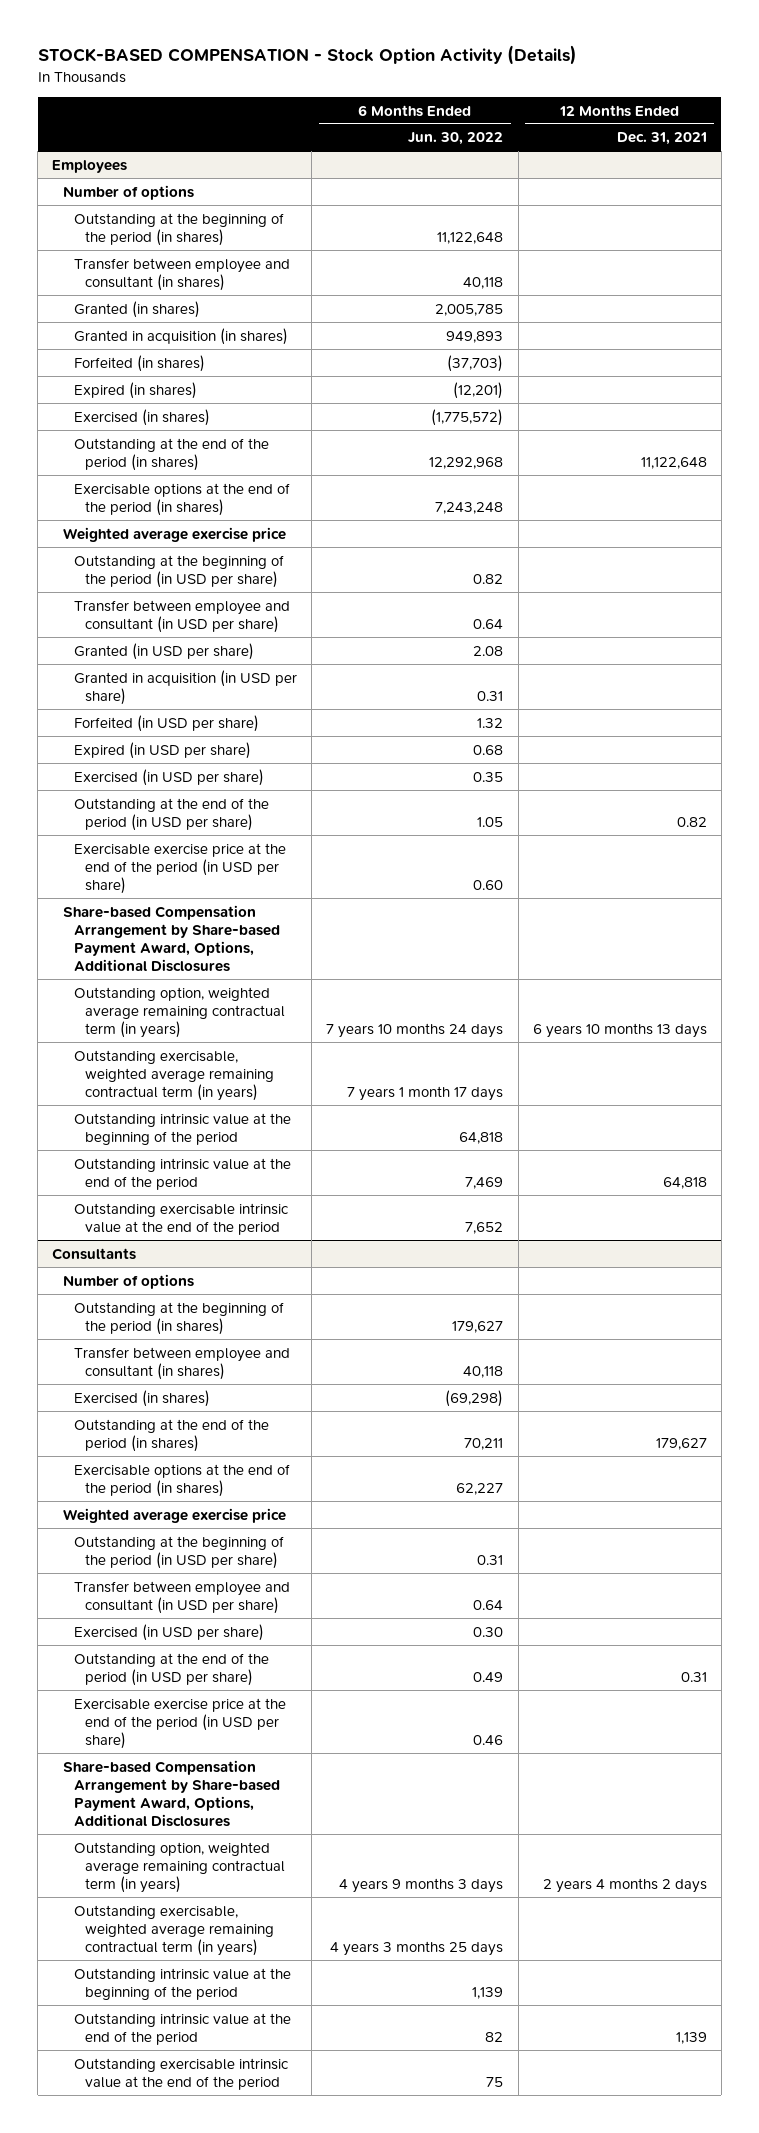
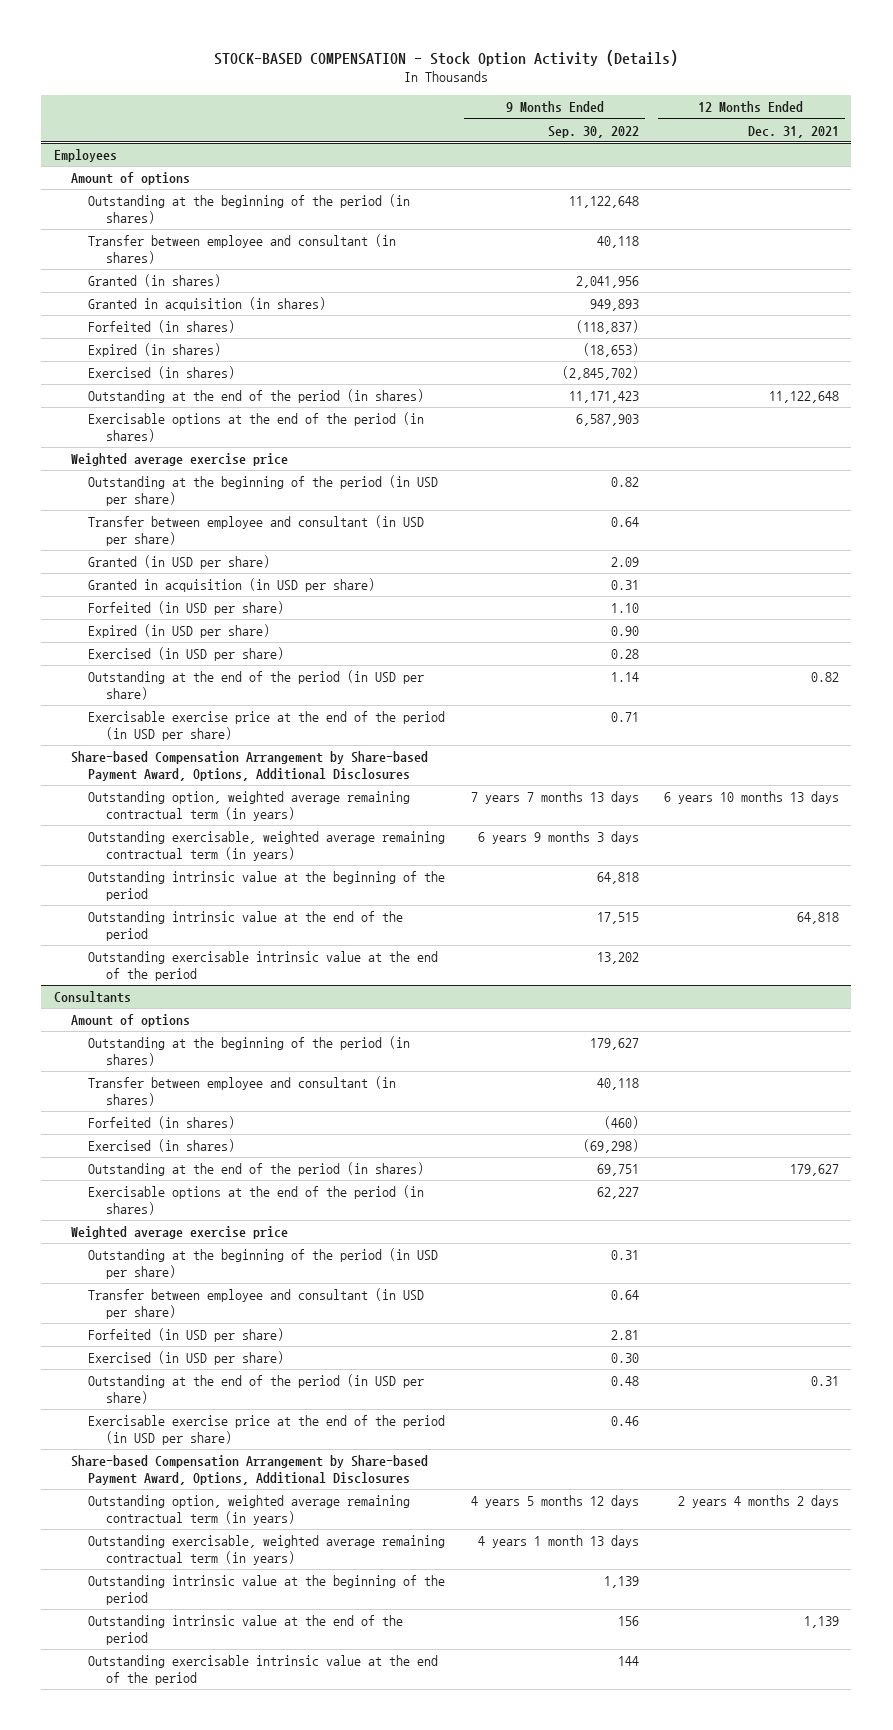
- | 6 Months Ended Jun. 30, 2022 | 12 Months Ended Dec. 31, 2021
+ | 9 Months Ended Sep. 30, 2022 | 12 Months Ended Dec. 31, 2021
@ Employees
- Number of options
+ Amount of options
@ Consultants
- Number of options
+ Amount of options
+ Forfeited (in shares) | (460) |
+ Forfeited (in USD per share) | 2.81 |

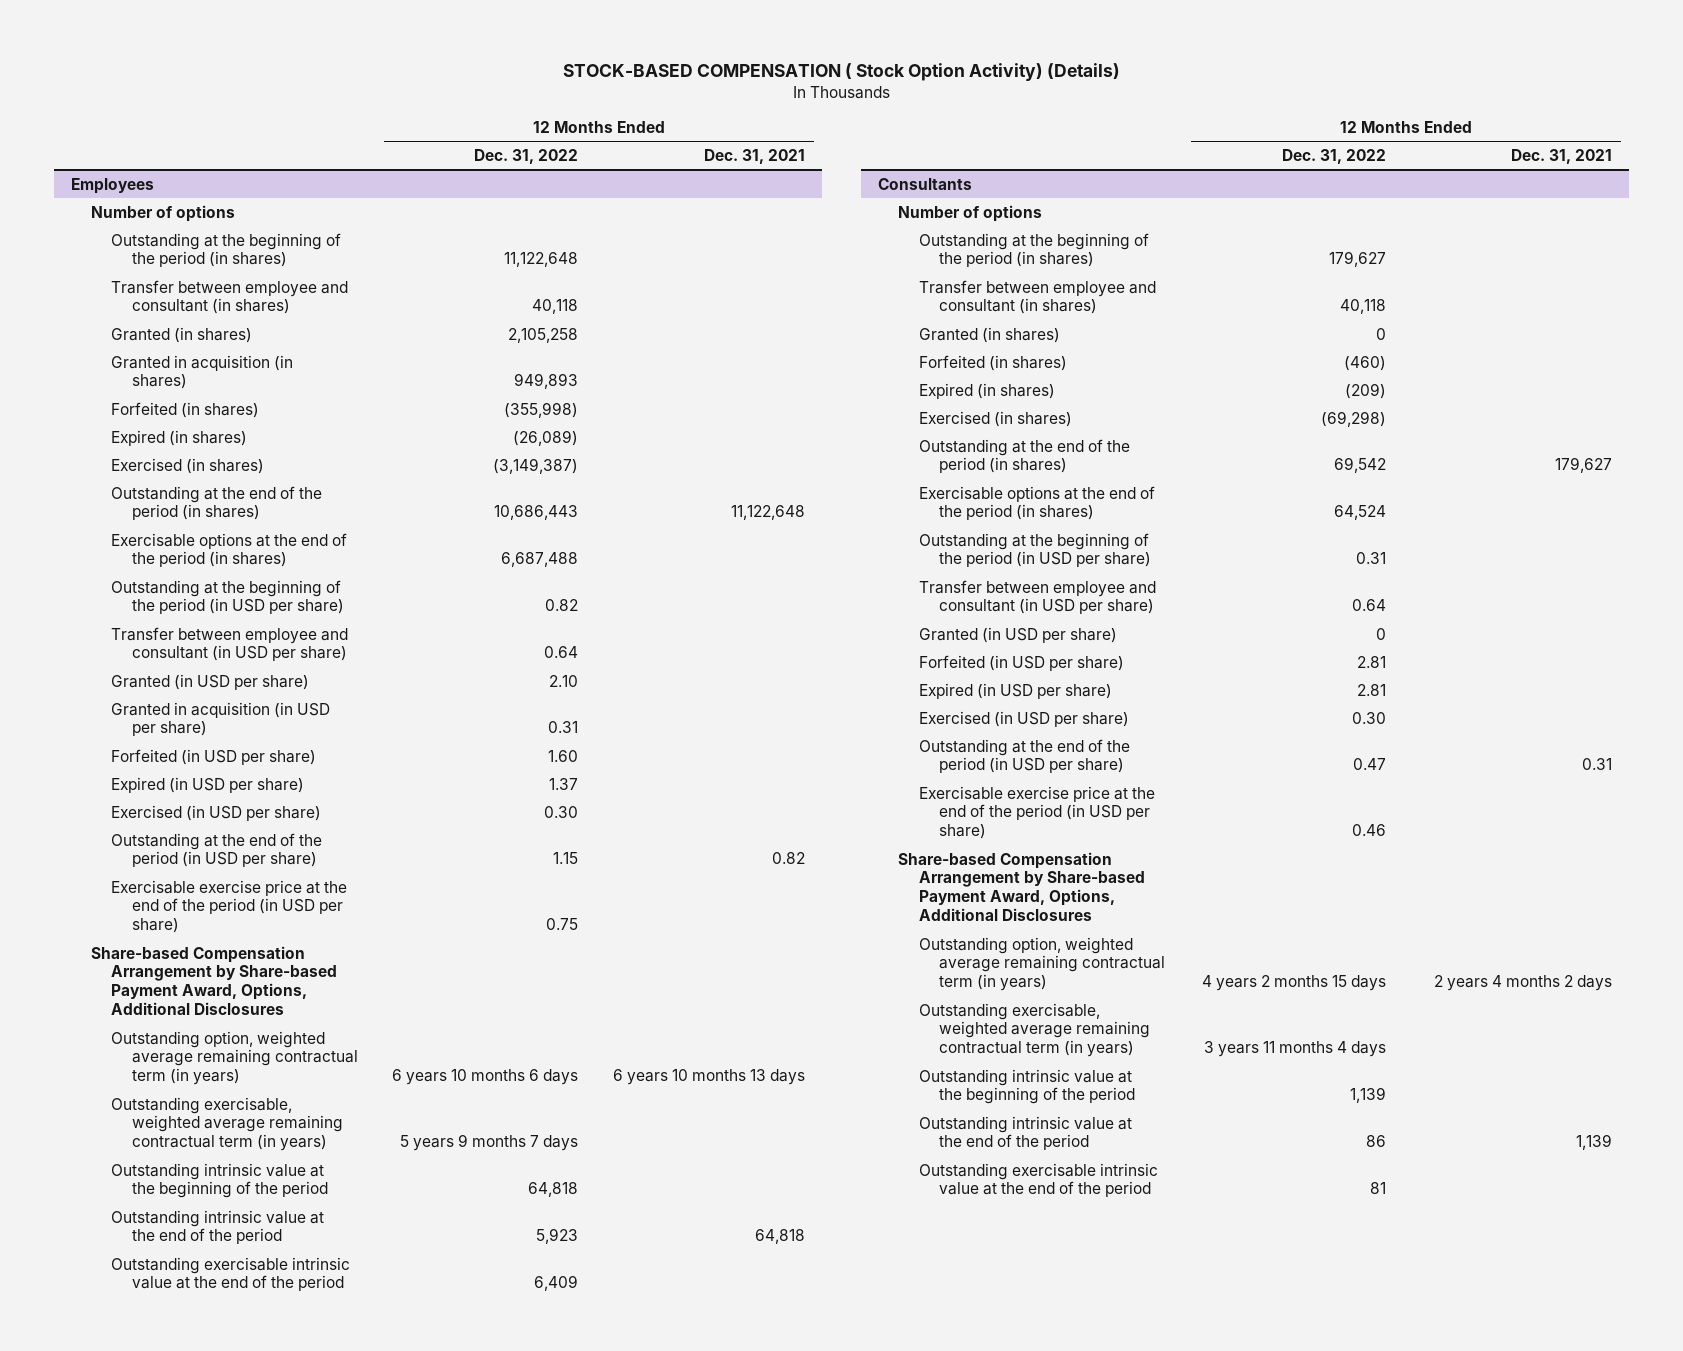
- STOCK-BASED COMPENSATION - Stock Option Activity (Details)
+ STOCK-BASED COMPENSATION ( Stock Option Activity) (Details)
- | 9 Months Ended Sep. 30, 2022 | 12 Months Ended Dec. 31, 2021
+ | 12 Months Ended Dec. 31, 2022 | 12 Months Ended Dec. 31, 2021
@ Employees
- Amount of options
+ Number of options
- Weighted average exercise price
@ Consultants
- Amount of options
+ Number of options
+ Granted (in shares) | 0 |
+ Expired (in shares) | (209) |
- Weighted average exercise price
+ Granted (in USD per share) | 0 |
+ Expired (in USD per share) | 2.81 |

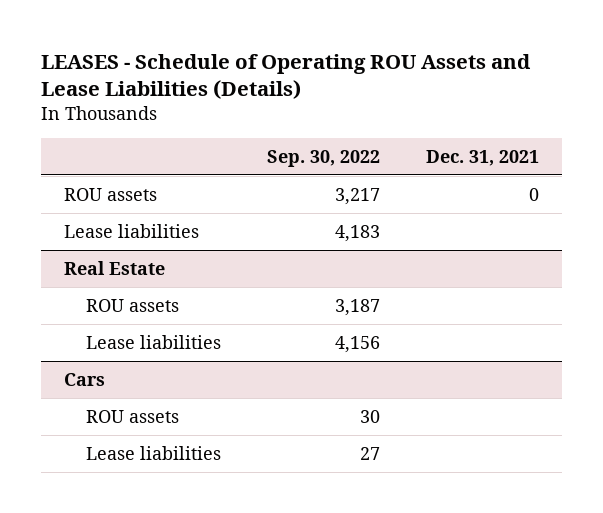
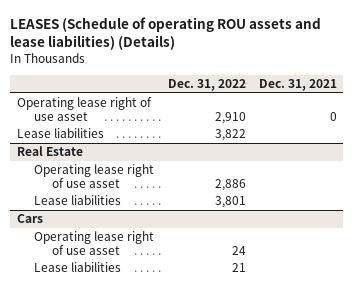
- LEASES - Schedule of Operating ROU Assets and Lease Liabilities (Details)
+ LEASES (Schedule of operating ROU assets and lease liabilities) (Details)
- | Sep. 30, 2022 | Dec. 31, 2021
+ | Dec. 31, 2022 | Dec. 31, 2021
- ROU assets | 3,217 | 0
+ Operating lease right of use asset | 2,910 | 0
@ Real Estate
- ROU assets | 3,187 |
+ Operating lease right of use asset | 2,886 |
@ Cars
- ROU assets | 30 |
+ Operating lease right of use asset | 24 |

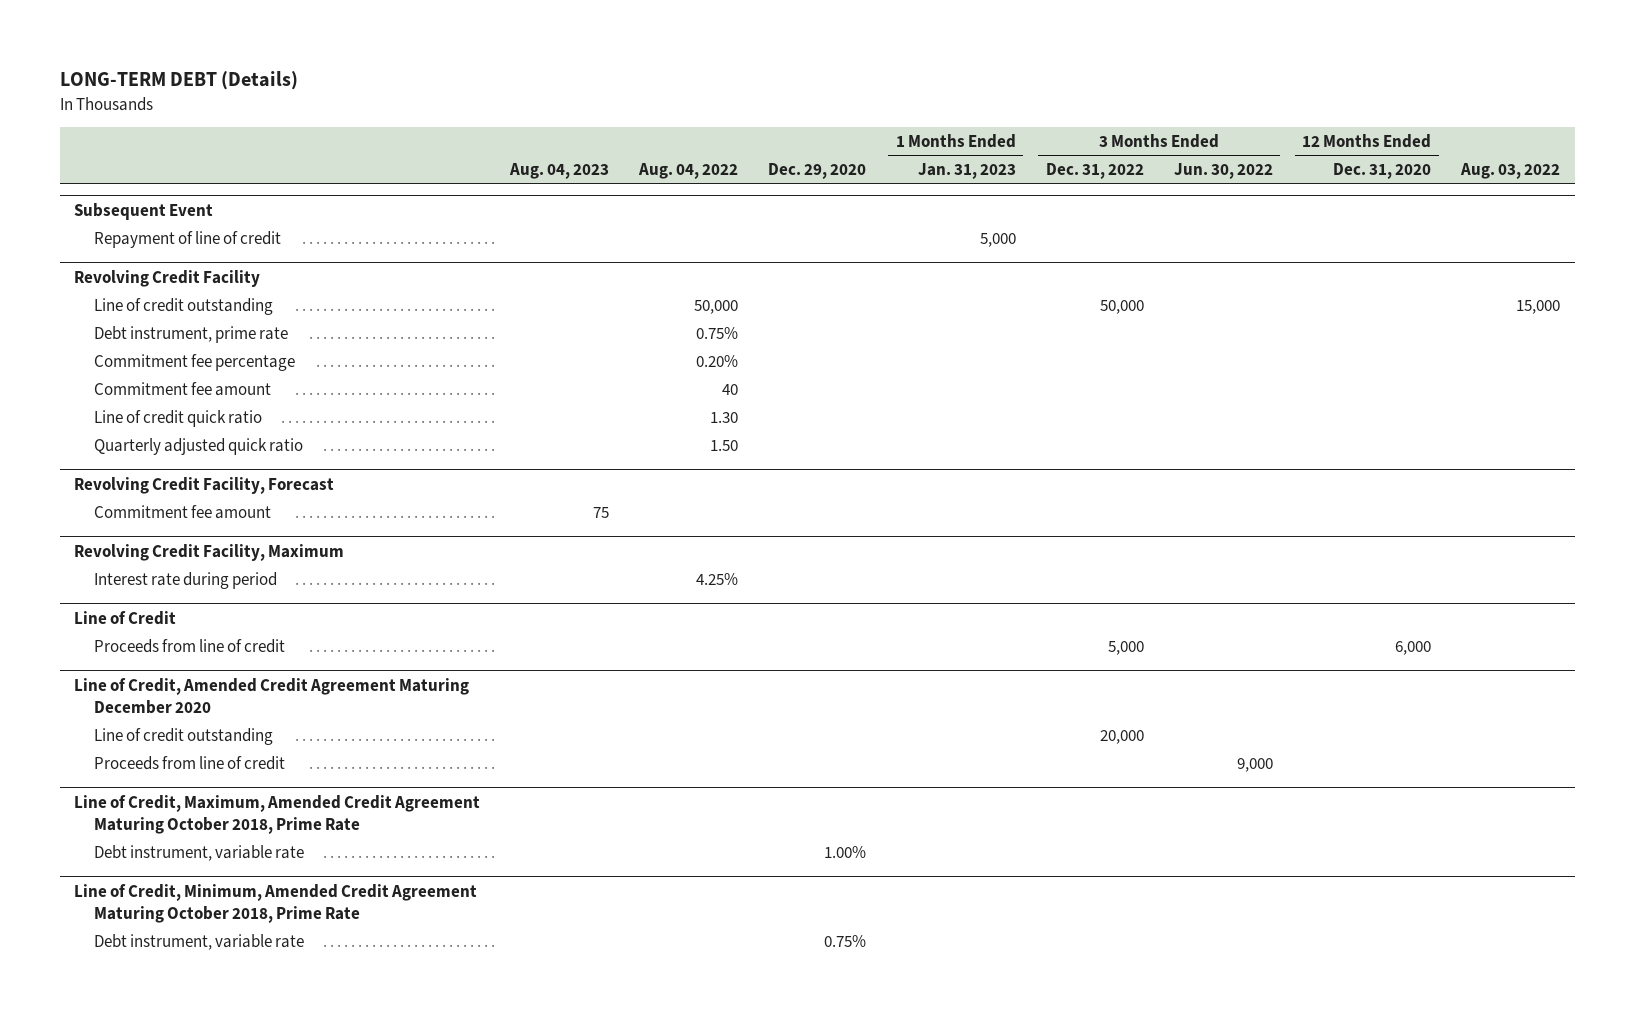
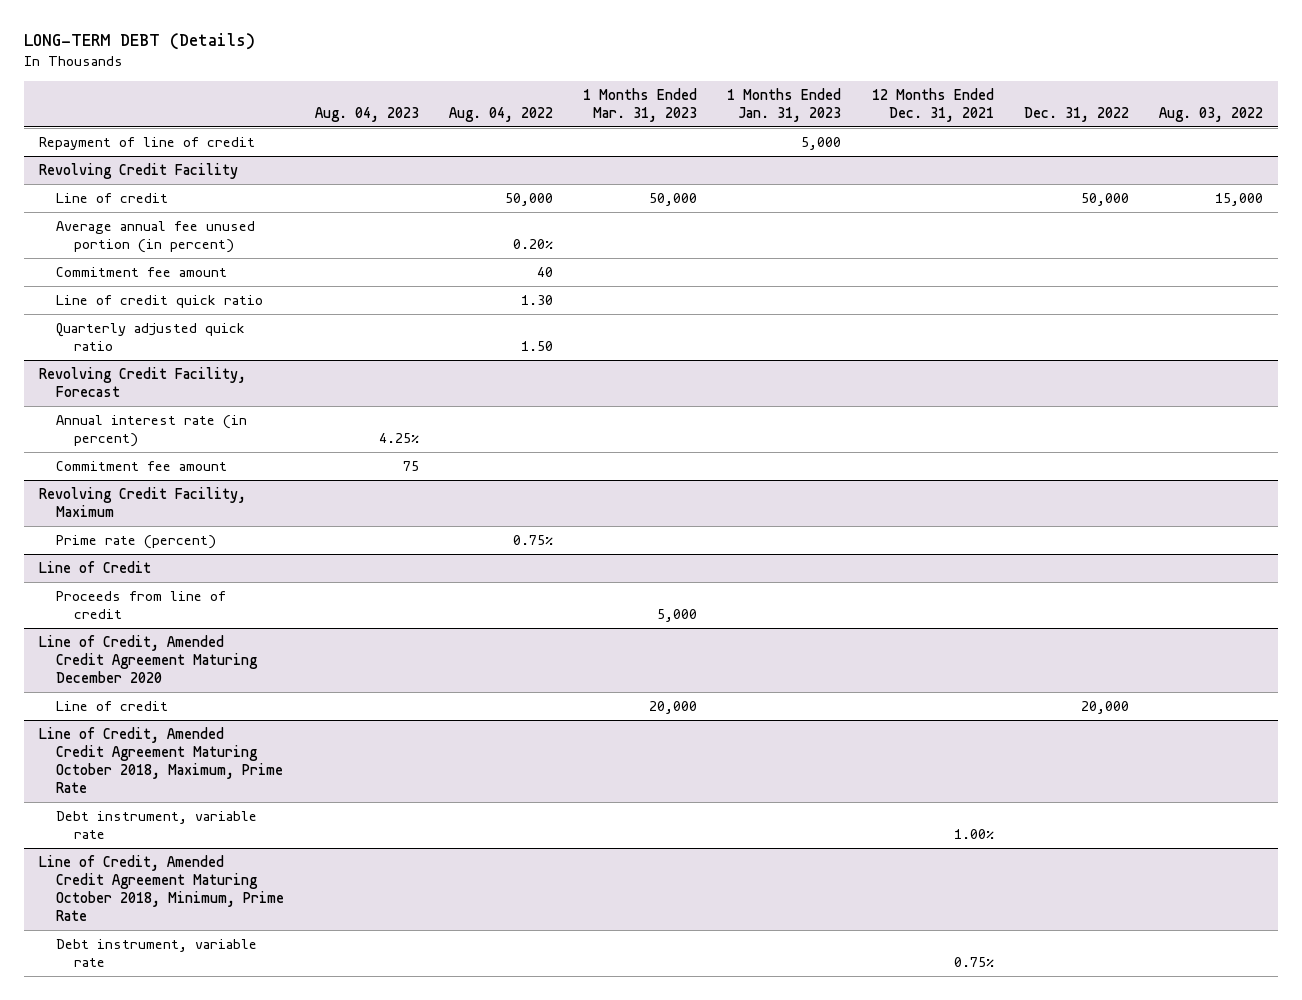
- | Aug. 04, 2023 | Aug. 04, 2022 | Dec. 29, 2020 | 1 Months Ended Jan. 31, 2023 | 3 Months Ended Dec. 31, 2022 | 3 Months Ended Jun. 30, 2022 | 12 Months Ended Dec. 31, 2020 | Aug. 03, 2022
+ | Aug. 04, 2023 | Aug. 04, 2022 | 1 Months Ended Mar. 31, 2023 | 1 Months Ended Jan. 31, 2023 | 12 Months Ended Dec. 31, 2021 | Dec. 31, 2022 | Aug. 03, 2022
- Subsequent Event
@ Revolving Credit Facility
- Line of credit outstanding | | 50,000 | | | 50,000 | | | 15,000
- Debt instrument, prime rate | | 0.75% | | | | | |
- Commitment fee percentage | | 0.20% | | | | | |
+ Line of credit | | 50,000 | 50,000 | | | 50,000 | 15,000
+ Average annual fee unused portion (in percent) | | 0.20% | | | | |
@ Revolving Credit Facility, Forecast
+ Annual interest rate (in percent) | 4.25% | | | | | |
@ Revolving Credit Facility, Maximum
- Interest rate during period | | 4.25% | | | | | |
+ Prime rate (percent) | | 0.75% | | | | |
@ Line of Credit, Amended Credit Agreement Maturing December 2020
- Line of credit outstanding | | | | | 20,000 | | |
- Proceeds from line of credit | | | | | | 9,000 | |
- Line of Credit, Maximum, Amended Credit Agreement Maturing October 2018, Prime Rate
@ Line of Credit, Amended Credit Agreement Maturing December 2020
+ Line of credit | | | 20,000 | | | 20,000 |
+ Line of Credit, Amended Credit Agreement Maturing October 2018, Maximum, Prime Rate
- Line of Credit, Minimum, Amended Credit Agreement Maturing October 2018, Prime Rate
+ Line of Credit, Amended Credit Agreement Maturing October 2018, Minimum, Prime Rate

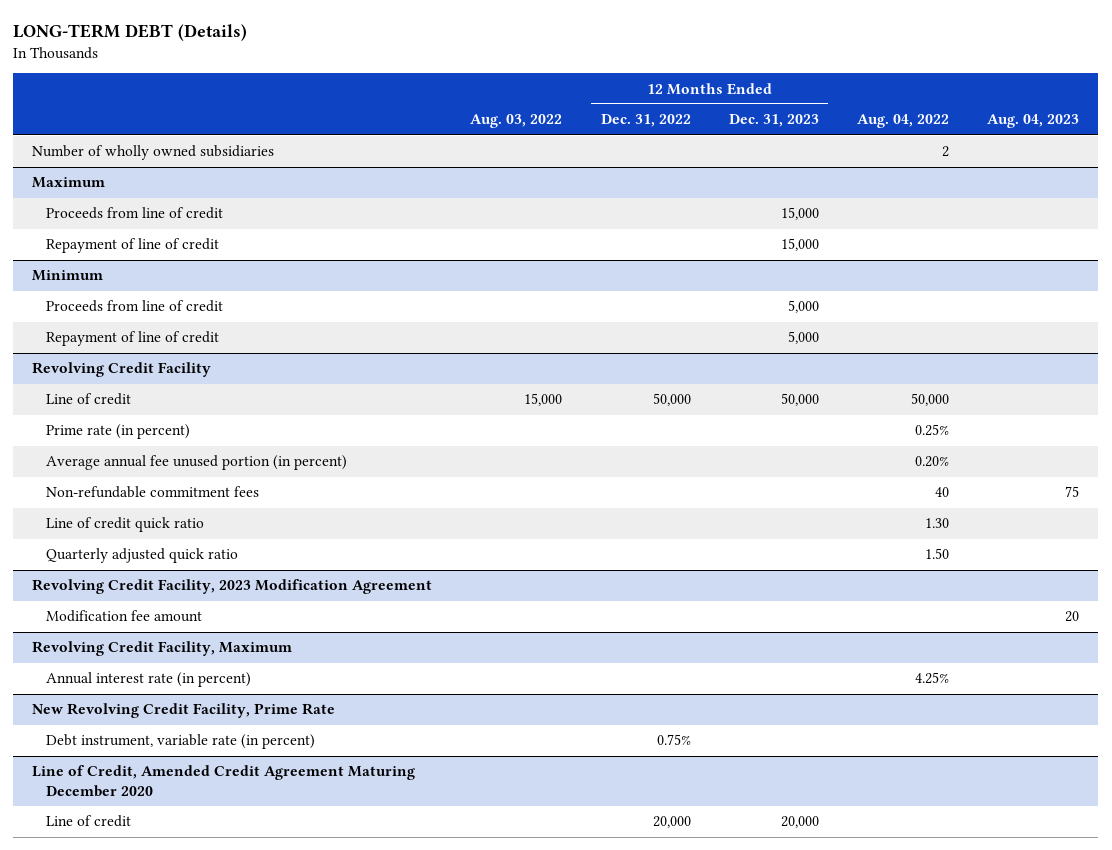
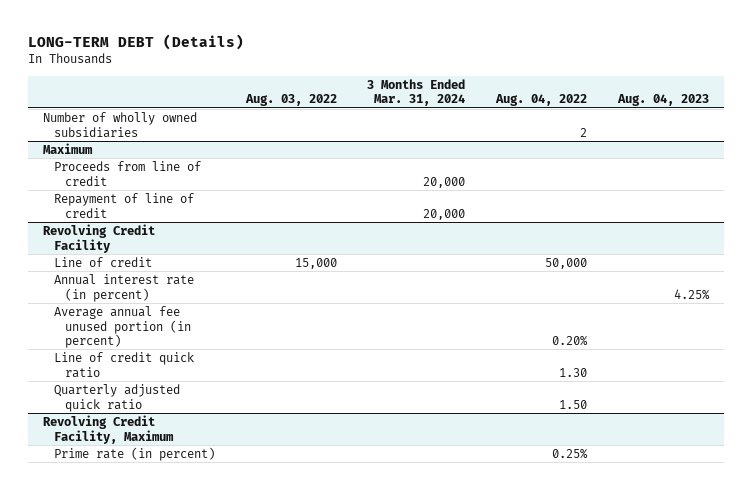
- | Aug. 03, 2022 | 12 Months Ended Dec. 31, 2022 | 12 Months Ended Dec. 31, 2023 | Aug. 04, 2022 | Aug. 04, 2023
+ | Aug. 03, 2022 | 3 Months Ended Mar. 31, 2024 | Aug. 04, 2022 | Aug. 04, 2023
- Minimum
- Proceeds from line of credit | | | 5,000 | |
- Repayment of line of credit | | | 5,000 | |
@ Revolving Credit Facility
- Prime rate (in percent) | | | | 0.25% |
+ Annual interest rate (in percent) | | | | 4.25%
- Non-refundable commitment fees | | | | 40 | 75
- Revolving Credit Facility, 2023 Modification Agreement
- Modification fee amount | | | | | 20
@ Revolving Credit Facility, Maximum
- Annual interest rate (in percent) | | | | 4.25% |
- New Revolving Credit Facility, Prime Rate
- Debt instrument, variable rate (in percent) | | 0.75% | | |
- Line of Credit, Amended Credit Agreement Maturing December 2020
- Line of credit | | 20,000 | 20,000 | |
@ Revolving Credit Facility, Maximum
+ Prime rate (in percent) | | | 0.25% |

